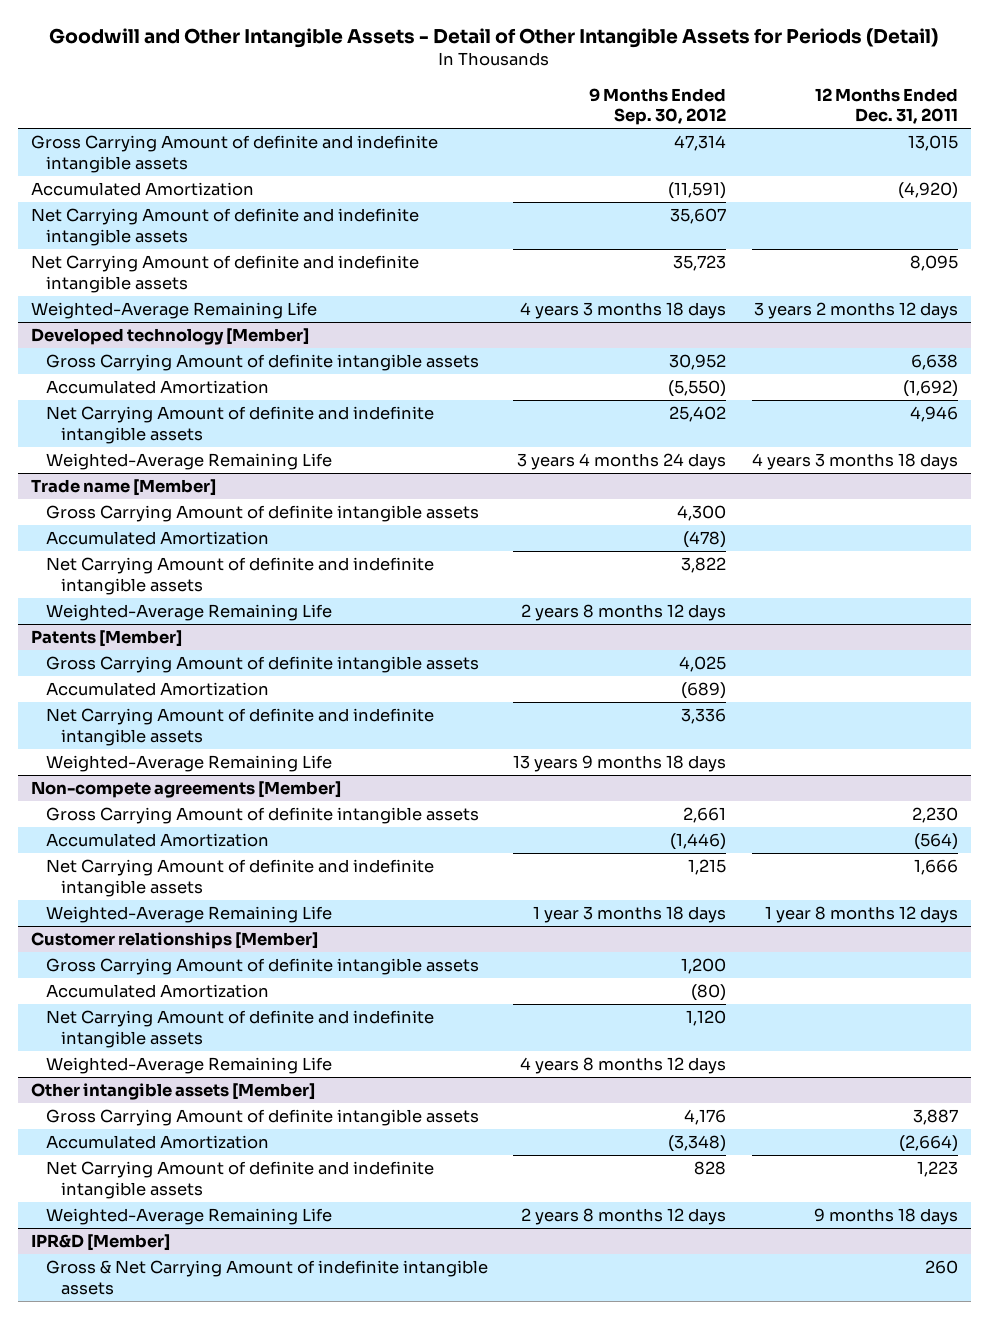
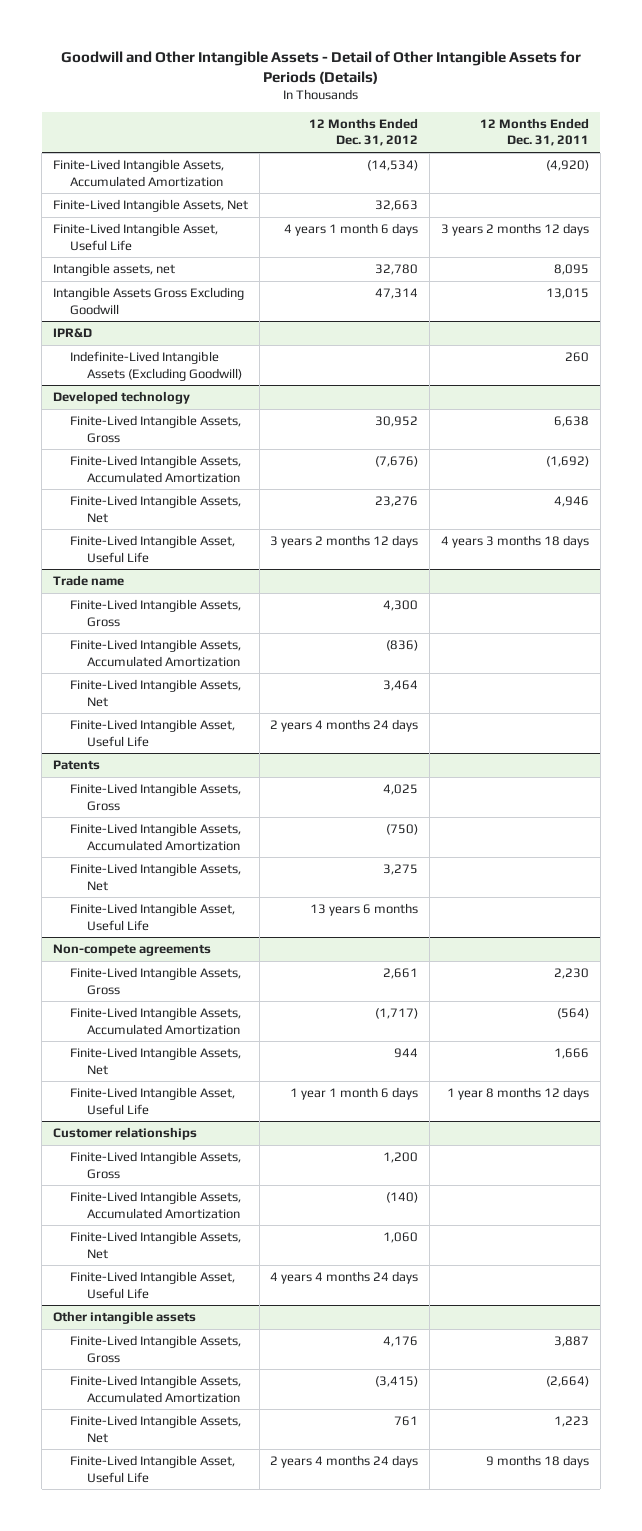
- Goodwill and Other Intangible Assets - Detail of Other Intangible Assets for Periods (Detail)
+ Goodwill and Other Intangible Assets - Detail of Other Intangible Assets for Periods (Details)
- | 9 Months Ended Sep. 30, 2012 | 12 Months Ended Dec. 31, 2011
+ | 12 Months Ended Dec. 31, 2012 | 12 Months Ended Dec. 31, 2011
- Gross Carrying Amount of definite and indefinite intangible assets | 47,314 | 13,015
- Accumulated Amortization | (11,591) | (4,920)
- Net Carrying Amount of definite and indefinite intangible assets | 35,607 |
- Net Carrying Amount of definite and indefinite intangible assets | 35,723 | 8,095
- Weighted-Average Remaining Life | 4 years 3 months 18 days | 3 years 2 months 12 days
- Developed technology [Member]
- Gross Carrying Amount of definite intangible assets | 30,952 | 6,638
- Accumulated Amortization | (5,550) | (1,692)
- Net Carrying Amount of definite and indefinite intangible assets | 25,402 | 4,946
- Weighted-Average Remaining Life | 3 years 4 months 24 days | 4 years 3 months 18 days
- Trade name [Member]
- Gross Carrying Amount of definite intangible assets | 4,300 |
- Accumulated Amortization | (478) |
- Net Carrying Amount of definite and indefinite intangible assets | 3,822 |
- Weighted-Average Remaining Life | 2 years 8 months 12 days |
- Patents [Member]
- Gross Carrying Amount of definite intangible assets | 4,025 |
- Accumulated Amortization | (689) |
- Net Carrying Amount of definite and indefinite intangible assets | 3,336 |
- Weighted-Average Remaining Life | 13 years 9 months 18 days |
- Non-compete agreements [Member]
- Gross Carrying Amount of definite intangible assets | 2,661 | 2,230
- Accumulated Amortization | (1,446) | (564)
- Net Carrying Amount of definite and indefinite intangible assets | 1,215 | 1,666
- Weighted-Average Remaining Life | 1 year 3 months 18 days | 1 year 8 months 12 days
- Customer relationships [Member]
- Gross Carrying Amount of definite intangible assets | 1,200 |
- Accumulated Amortization | (80) |
- Net Carrying Amount of definite and indefinite intangible assets | 1,120 |
- Weighted-Average Remaining Life | 4 years 8 months 12 days |
- Other intangible assets [Member]
- Gross Carrying Amount of definite intangible assets | 4,176 | 3,887
- Accumulated Amortization | (3,348) | (2,664)
- Net Carrying Amount of definite and indefinite intangible assets | 828 | 1,223
- Weighted-Average Remaining Life | 2 years 8 months 12 days | 9 months 18 days
- IPR&D [Member]
- Gross & Net Carrying Amount of indefinite intangible assets | | 260
+ Finite-Lived Intangible Assets, Accumulated Amortization | (14,534) | (4,920)
+ Finite-Lived Intangible Assets, Net | 32,663 |
+ Finite-Lived Intangible Asset, Useful Life | 4 years 1 month 6 days | 3 years 2 months 12 days
+ Intangible assets, net | 32,780 | 8,095
+ Intangible Assets Gross Excluding Goodwill | 47,314 | 13,015
+ IPR&D
+ Indefinite-Lived Intangible Assets (Excluding Goodwill) | | 260
+ Developed technology
+ Finite-Lived Intangible Assets, Gross | 30,952 | 6,638
+ Finite-Lived Intangible Assets, Accumulated Amortization | (7,676) | (1,692)
+ Finite-Lived Intangible Assets, Net | 23,276 | 4,946
+ Finite-Lived Intangible Asset, Useful Life | 3 years 2 months 12 days | 4 years 3 months 18 days
+ Trade name
+ Finite-Lived Intangible Assets, Gross | 4,300 |
+ Finite-Lived Intangible Assets, Accumulated Amortization | (836) |
+ Finite-Lived Intangible Assets, Net | 3,464 |
+ Finite-Lived Intangible Asset, Useful Life | 2 years 4 months 24 days |
+ Patents
+ Finite-Lived Intangible Assets, Gross | 4,025 |
+ Finite-Lived Intangible Assets, Accumulated Amortization | (750) |
+ Finite-Lived Intangible Assets, Net | 3,275 |
+ Finite-Lived Intangible Asset, Useful Life | 13 years 6 months |
+ Non-compete agreements
+ Finite-Lived Intangible Assets, Gross | 2,661 | 2,230
+ Finite-Lived Intangible Assets, Accumulated Amortization | (1,717) | (564)
+ Finite-Lived Intangible Assets, Net | 944 | 1,666
+ Finite-Lived Intangible Asset, Useful Life | 1 year 1 month 6 days | 1 year 8 months 12 days
+ Customer relationships
+ Finite-Lived Intangible Assets, Gross | 1,200 |
+ Finite-Lived Intangible Assets, Accumulated Amortization | (140) |
+ Finite-Lived Intangible Assets, Net | 1,060 |
+ Finite-Lived Intangible Asset, Useful Life | 4 years 4 months 24 days |
+ Other intangible assets
+ Finite-Lived Intangible Assets, Gross | 4,176 | 3,887
+ Finite-Lived Intangible Assets, Accumulated Amortization | (3,415) | (2,664)
+ Finite-Lived Intangible Assets, Net | 761 | 1,223
+ Finite-Lived Intangible Asset, Useful Life | 2 years 4 months 24 days | 9 months 18 days

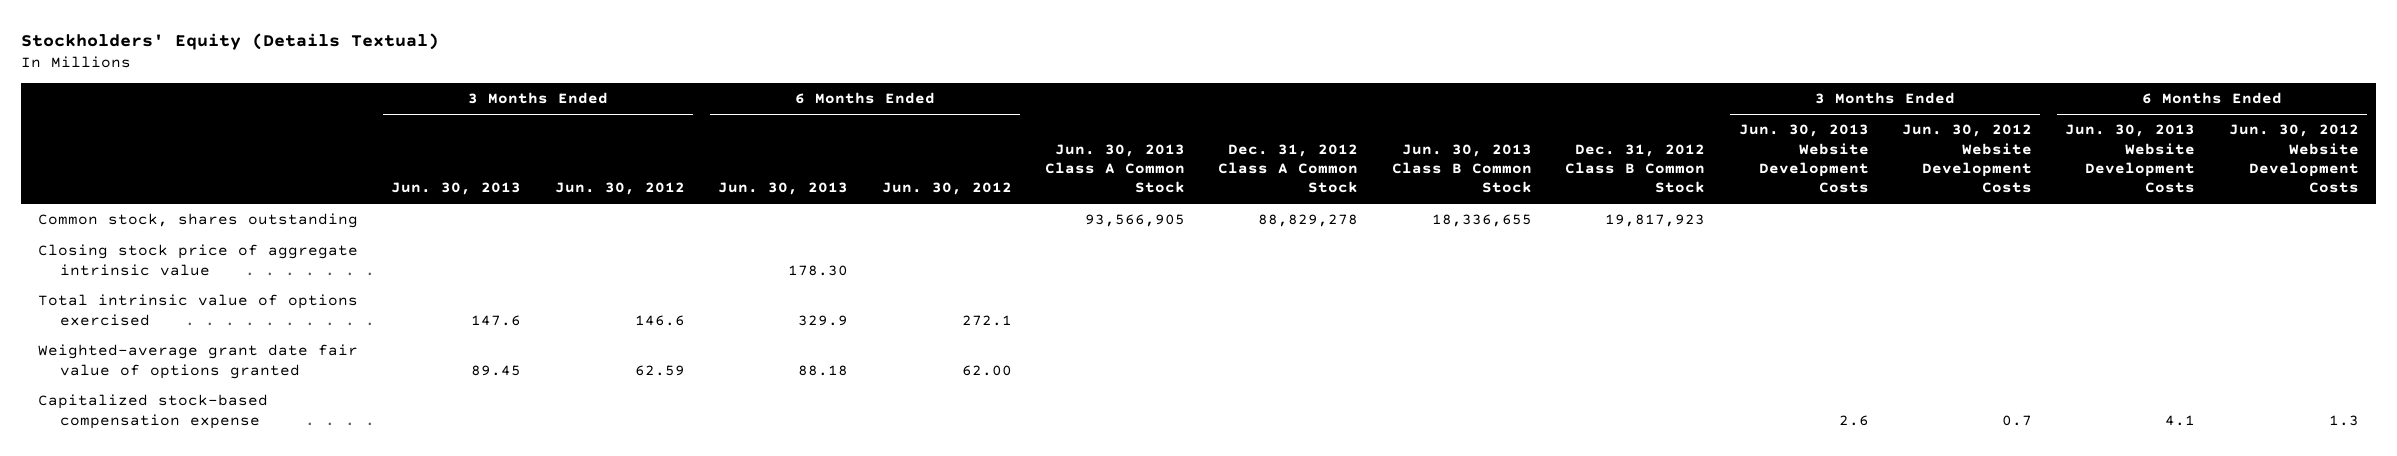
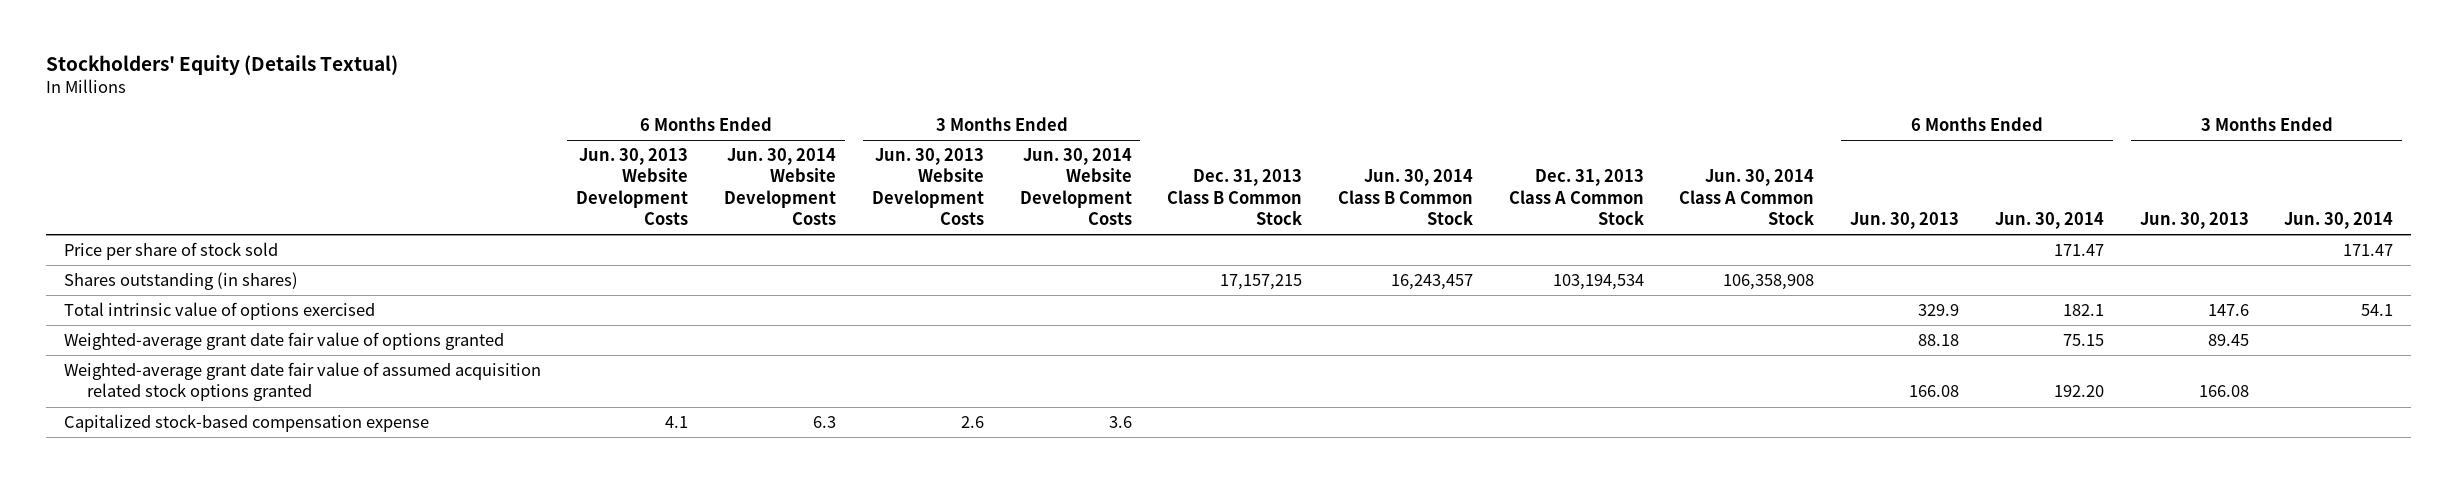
- | 3 Months Ended Jun. 30, 2013 | 3 Months Ended Jun. 30, 2012 | 6 Months Ended Jun. 30, 2013 | 6 Months Ended Jun. 30, 2012 | Jun. 30, 2013 Class A Common Stock | Dec. 31, 2012 Class A Common Stock | Jun. 30, 2013 Class B Common Stock | Dec. 31, 2012 Class B Common Stock | 3 Months Ended Jun. 30, 2013 Website Development Costs | 3 Months Ended Jun. 30, 2012 Website Development Costs | 6 Months Ended Jun. 30, 2013 Website Development Costs | 6 Months Ended Jun. 30, 2012 Website Development Costs
+ | 6 Months Ended Jun. 30, 2013 Website Development Costs | 6 Months Ended Jun. 30, 2014 Website Development Costs | 3 Months Ended Jun. 30, 2013 Website Development Costs | 3 Months Ended Jun. 30, 2014 Website Development Costs | Dec. 31, 2013 Class B Common Stock | Jun. 30, 2014 Class B Common Stock | Dec. 31, 2013 Class A Common Stock | Jun. 30, 2014 Class A Common Stock | 6 Months Ended Jun. 30, 2013 | 6 Months Ended Jun. 30, 2014 | 3 Months Ended Jun. 30, 2013 | 3 Months Ended Jun. 30, 2014
- Common stock, shares outstanding | | | | | 93,566,905 | 88,829,278 | 18,336,655 | 19,817,923 | | | |
- Closing stock price of aggregate intrinsic value | | | 178.30 | | | | | | | | |
+ Price per share of stock sold | | | | | | | | | | 171.47 | | 171.47
+ Shares outstanding (in shares) | | | | | 17,157,215 | 16,243,457 | 103,194,534 | 106,358,908 | | | |
+ Weighted-average grant date fair value of assumed acquisition related stock options granted | | | | | | | | | 166.08 | 192.20 | 166.08 |

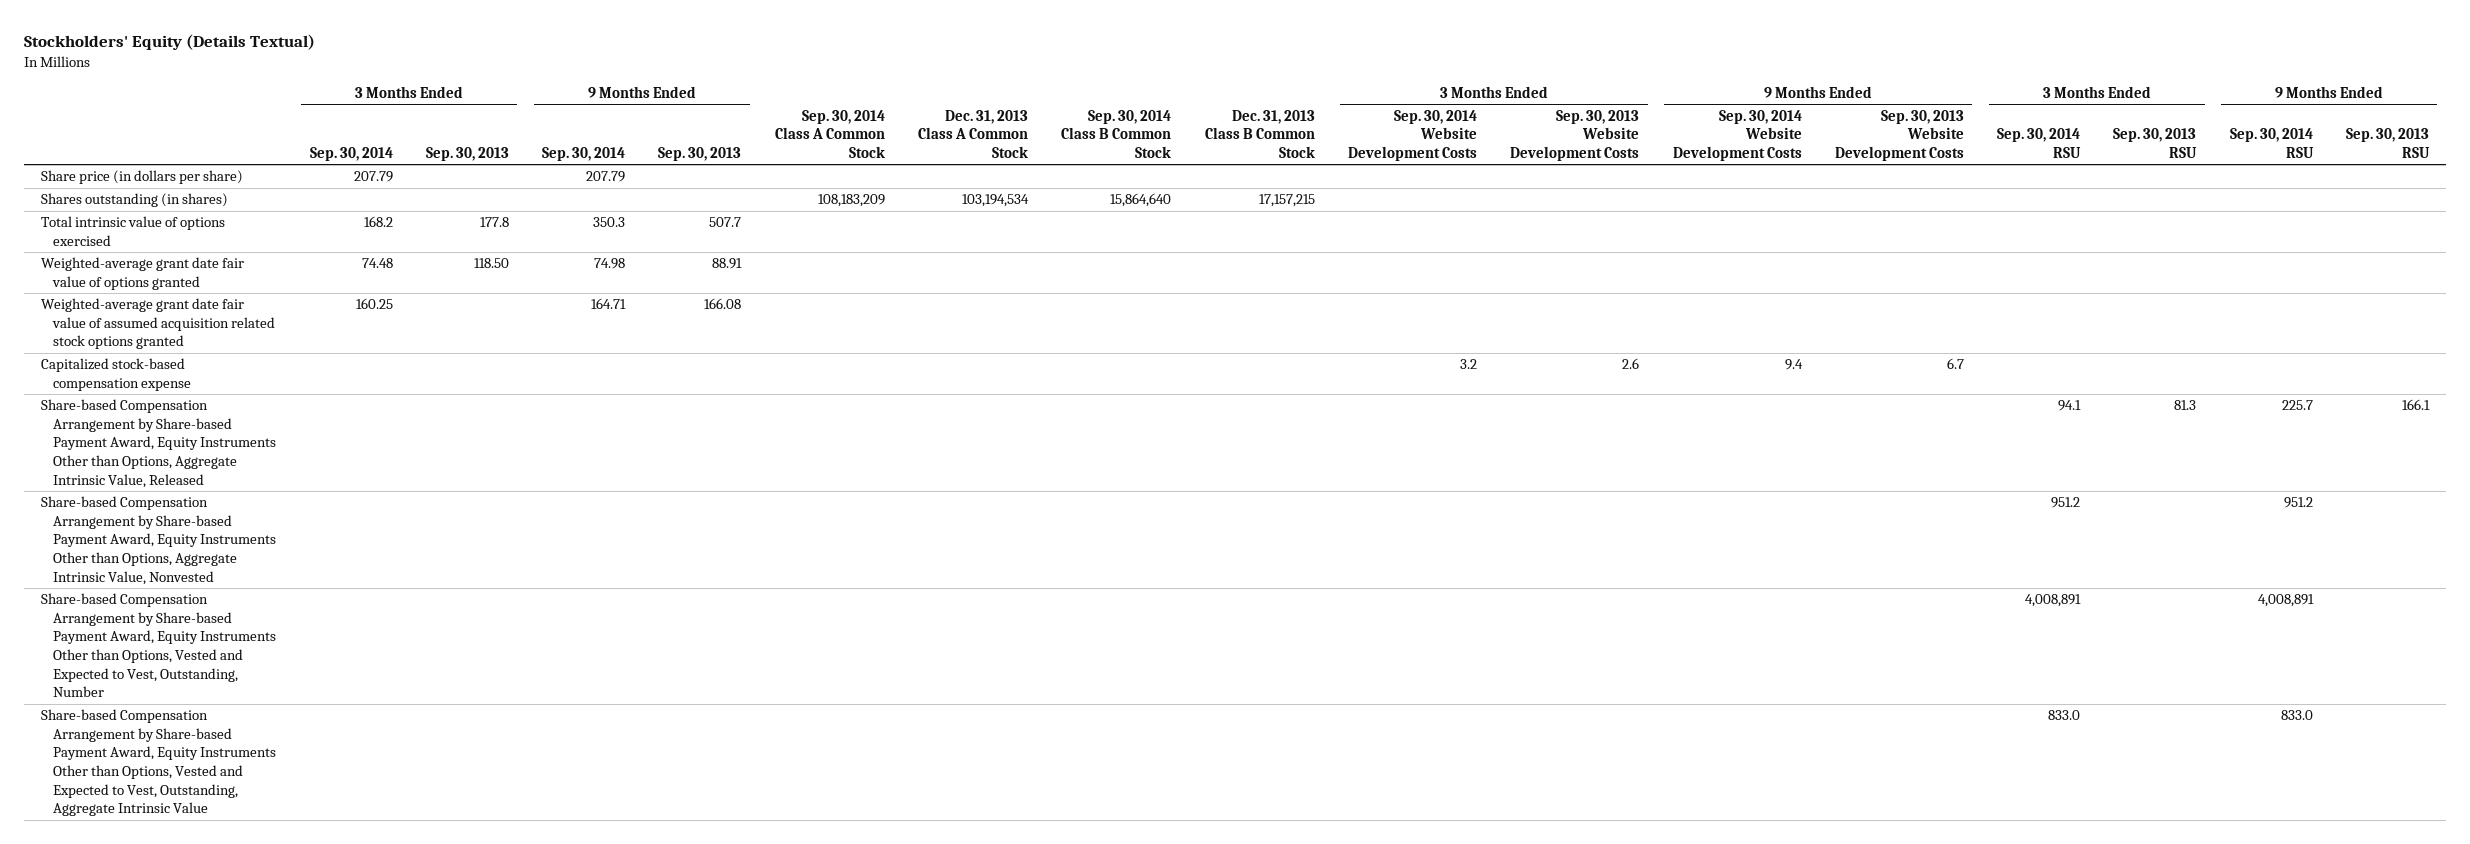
- | 6 Months Ended Jun. 30, 2013 Website Development Costs | 6 Months Ended Jun. 30, 2014 Website Development Costs | 3 Months Ended Jun. 30, 2013 Website Development Costs | 3 Months Ended Jun. 30, 2014 Website Development Costs | Dec. 31, 2013 Class B Common Stock | Jun. 30, 2014 Class B Common Stock | Dec. 31, 2013 Class A Common Stock | Jun. 30, 2014 Class A Common Stock | 6 Months Ended Jun. 30, 2013 | 6 Months Ended Jun. 30, 2014 | 3 Months Ended Jun. 30, 2013 | 3 Months Ended Jun. 30, 2014
+ | 3 Months Ended Sep. 30, 2014 | 3 Months Ended Sep. 30, 2013 | 9 Months Ended Sep. 30, 2014 | 9 Months Ended Sep. 30, 2013 | Sep. 30, 2014 Class A Common Stock | Dec. 31, 2013 Class A Common Stock | Sep. 30, 2014 Class B Common Stock | Dec. 31, 2013 Class B Common Stock | 3 Months Ended Sep. 30, 2014 Website Development Costs | 3 Months Ended Sep. 30, 2013 Website Development Costs | 9 Months Ended Sep. 30, 2014 Website Development Costs | 9 Months Ended Sep. 30, 2013 Website Development Costs | 3 Months Ended Sep. 30, 2014 RSU | 3 Months Ended Sep. 30, 2013 RSU | 9 Months Ended Sep. 30, 2014 RSU | 9 Months Ended Sep. 30, 2013 RSU
- Price per share of stock sold | | | | | | | | | | 171.47 | | 171.47
+ Share price (in dollars per share) | 207.79 | | 207.79 | | | | | | | | | | | | |
+ Share-based Compensation Arrangement by Share-based Payment Award, Equity Instruments Other than Options, Aggregate Intrinsic Value, Released | | | | | | | | | | | | | 94.1 | 81.3 | 225.7 | 166.1
+ Share-based Compensation Arrangement by Share-based Payment Award, Equity Instruments Other than Options, Aggregate Intrinsic Value, Nonvested | | | | | | | | | | | | | 951.2 | | 951.2 |
+ Share-based Compensation Arrangement by Share-based Payment Award, Equity Instruments Other than Options, Vested and Expected to Vest, Outstanding, Number | | | | | | | | | | | | | 4,008,891 | | 4,008,891 |
+ Share-based Compensation Arrangement by Share-based Payment Award, Equity Instruments Other than Options, Vested and Expected to Vest, Outstanding, Aggregate Intrinsic Value | | | | | | | | | | | | | 833.0 | | 833.0 |

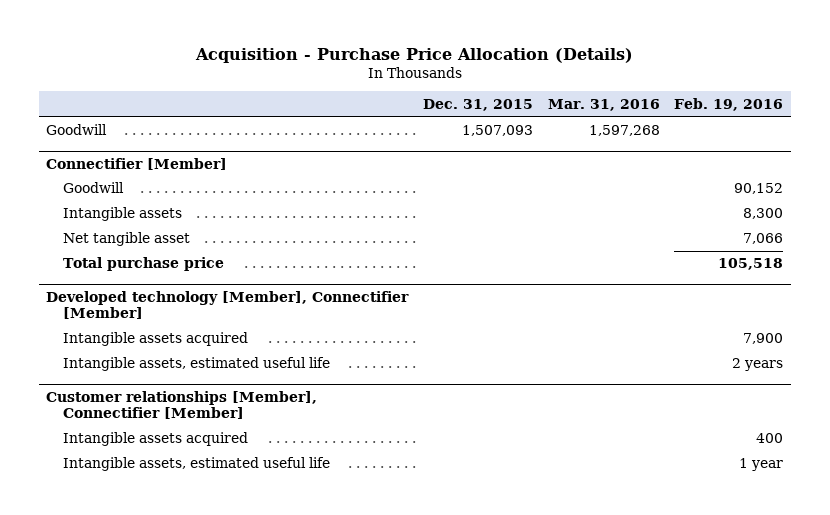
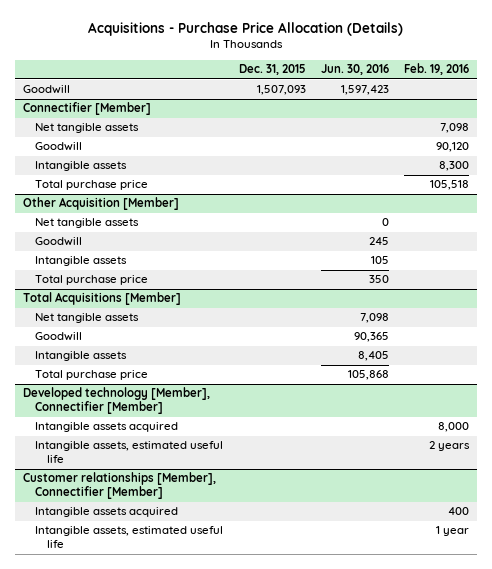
- Acquisition - Purchase Price Allocation (Details)
+ Acquisitions - Purchase Price Allocation (Details)
- | Dec. 31, 2015 | Mar. 31, 2016 | Feb. 19, 2016
+ | Dec. 31, 2015 | Jun. 30, 2016 | Feb. 19, 2016
@ Connectifier [Member]
- Goodwill | | | 90,152
+ Net tangible assets | | | 7,098
+ Goodwill | | | 90,120
- Net tangible asset | | | 7,066
+ Other Acquisition [Member]
+ Net tangible assets | | 0 |
+ Goodwill | | 245 |
+ Intangible assets | | 105 |
+ Total purchase price | | 350 |
+ Total Acquisitions [Member]
+ Net tangible assets | | 7,098 |
+ Goodwill | | 90,365 |
+ Intangible assets | | 8,405 |
+ Total purchase price | | 105,868 |
@ Developed technology [Member], Connectifier [Member]
- Intangible assets acquired | | | 7,900
+ Intangible assets acquired | | | 8,000

